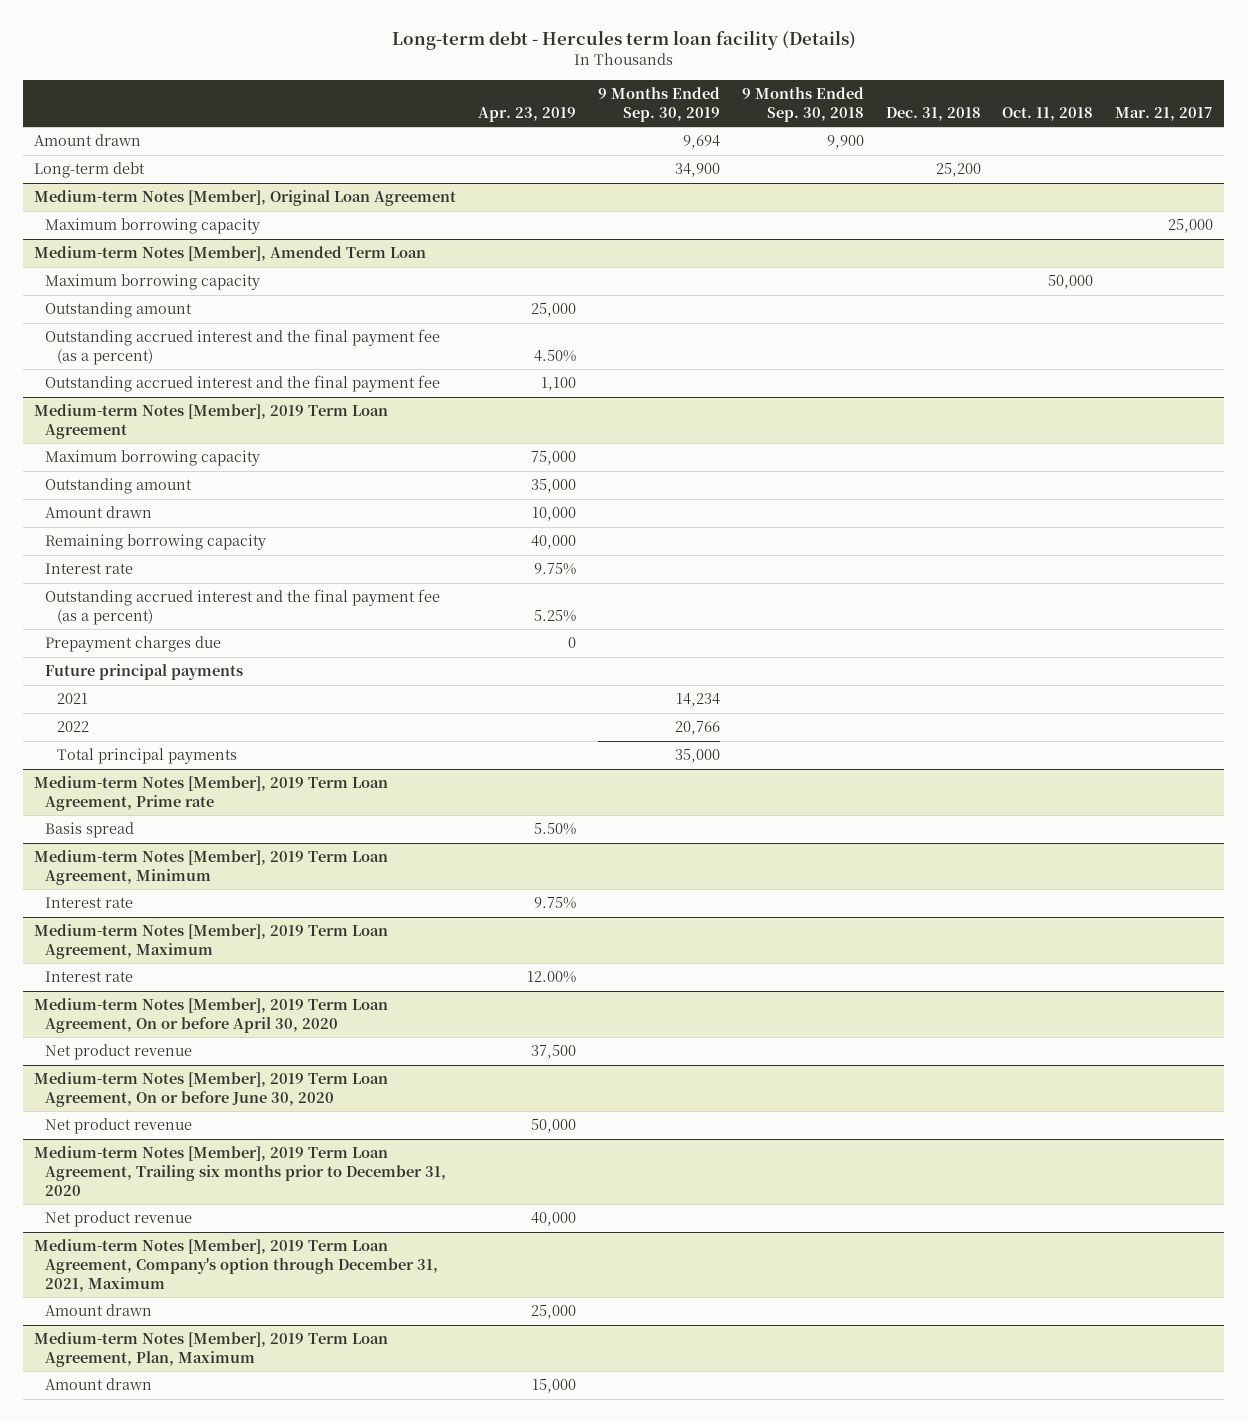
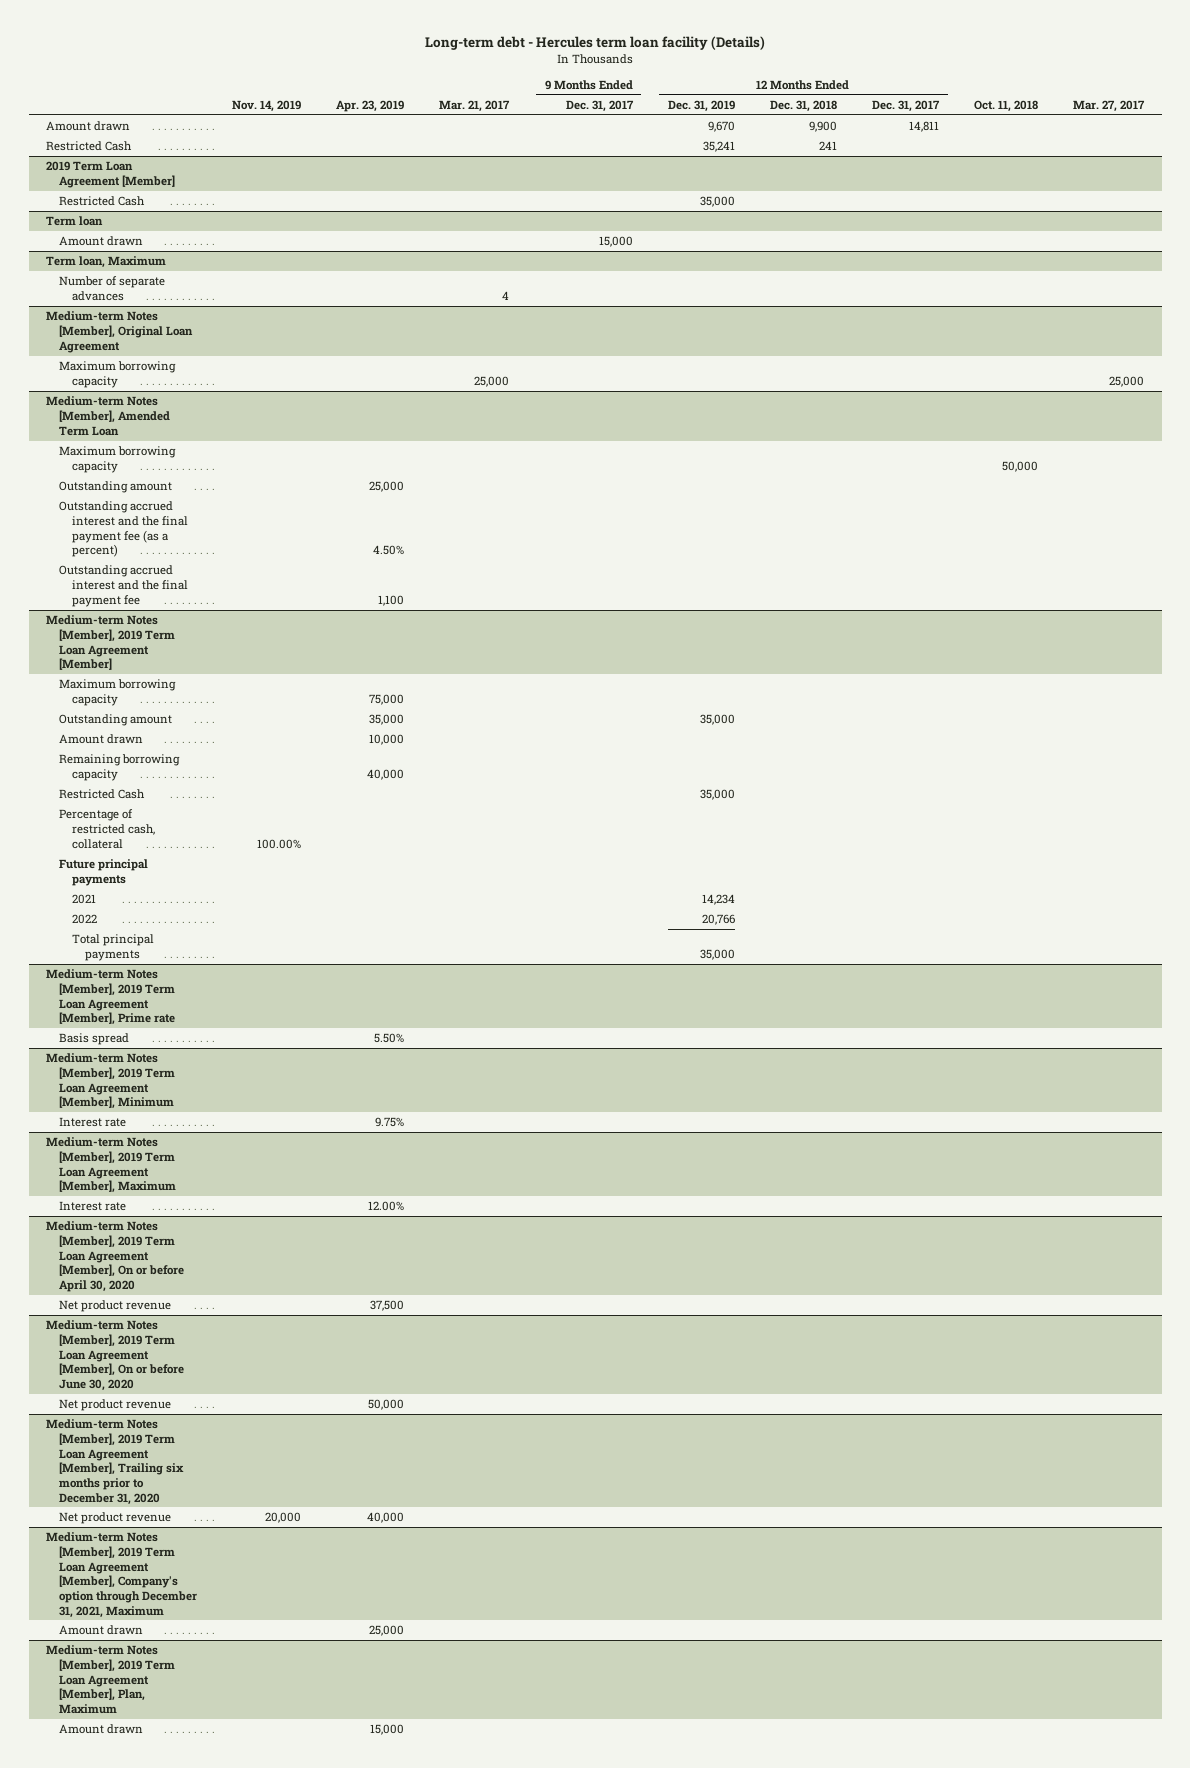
- | Apr. 23, 2019 | 9 Months Ended Sep. 30, 2019 | 9 Months Ended Sep. 30, 2018 | Dec. 31, 2018 | Oct. 11, 2018 | Mar. 21, 2017
+ | Nov. 14, 2019 | Apr. 23, 2019 | Mar. 21, 2017 | 9 Months Ended Dec. 31, 2017 | 12 Months Ended Dec. 31, 2019 | 12 Months Ended Dec. 31, 2018 | 12 Months Ended Dec. 31, 2017 | Oct. 11, 2018 | Mar. 27, 2017
- Long-term debt | | 34,900 | | 25,200 | |
+ Restricted Cash | | | | | 35,241 | 241 | | |
+ 2019 Term Loan Agreement [Member]
+ Restricted Cash | | | | | 35,000 | | | |
+ Term loan
+ Amount drawn | | | | 15,000 | | | | |
+ Term loan, Maximum
+ Number of separate advances | | | 4 | | | | | |
- Medium-term Notes [Member], 2019 Term Loan Agreement
+ Medium-term Notes [Member], 2019 Term Loan Agreement [Member]
- Interest rate | 9.75% | | | | |
- Outstanding accrued interest and the final payment fee (as a percent) | 5.25% | | | | |
- Prepayment charges due | 0 | | | | |
+ Restricted Cash | | | | | 35,000 | | | |
+ Percentage of restricted cash, collateral | 100.00% | | | | | | | |
- Medium-term Notes [Member], 2019 Term Loan Agreement, Prime rate
+ Medium-term Notes [Member], 2019 Term Loan Agreement [Member], Prime rate
- Medium-term Notes [Member], 2019 Term Loan Agreement, Minimum
+ Medium-term Notes [Member], 2019 Term Loan Agreement [Member], Minimum
- Medium-term Notes [Member], 2019 Term Loan Agreement, Maximum
+ Medium-term Notes [Member], 2019 Term Loan Agreement [Member], Maximum
- Medium-term Notes [Member], 2019 Term Loan Agreement, On or before April 30, 2020
+ Medium-term Notes [Member], 2019 Term Loan Agreement [Member], On or before April 30, 2020
- Medium-term Notes [Member], 2019 Term Loan Agreement, On or before June 30, 2020
+ Medium-term Notes [Member], 2019 Term Loan Agreement [Member], On or before June 30, 2020
- Medium-term Notes [Member], 2019 Term Loan Agreement, Trailing six months prior to December 31, 2020
+ Medium-term Notes [Member], 2019 Term Loan Agreement [Member], Trailing six months prior to December 31, 2020
- Medium-term Notes [Member], 2019 Term Loan Agreement, Company's option through December 31, 2021, Maximum
+ Medium-term Notes [Member], 2019 Term Loan Agreement [Member], Company's option through December 31, 2021, Maximum
- Medium-term Notes [Member], 2019 Term Loan Agreement, Plan, Maximum
+ Medium-term Notes [Member], 2019 Term Loan Agreement [Member], Plan, Maximum

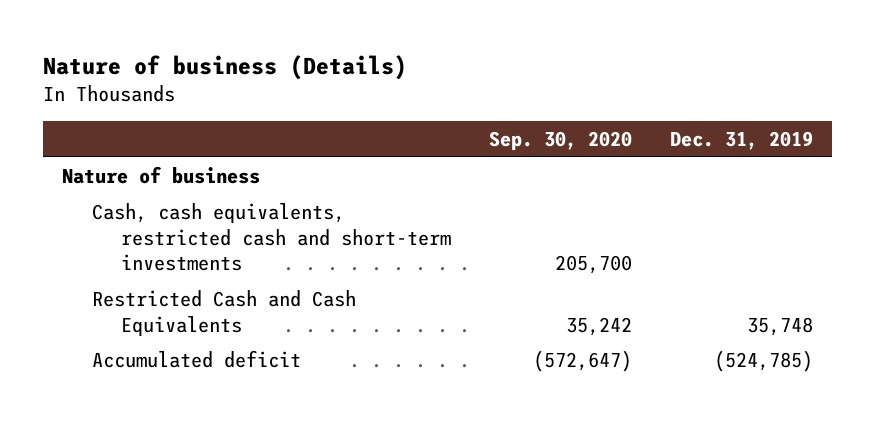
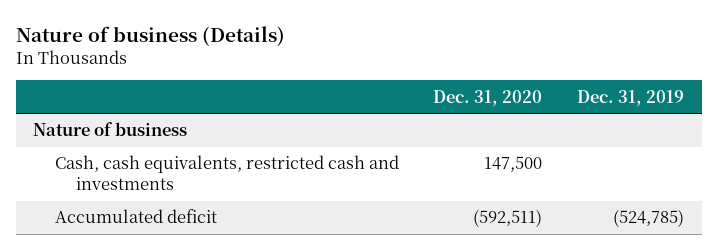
- | Sep. 30, 2020 | Dec. 31, 2019
+ | Dec. 31, 2020 | Dec. 31, 2019
- Cash, cash equivalents, restricted cash and short-term investments | 205,700 |
- Restricted Cash and Cash Equivalents | 35,242 | 35,748
+ Cash, cash equivalents, restricted cash and investments | 147,500 |

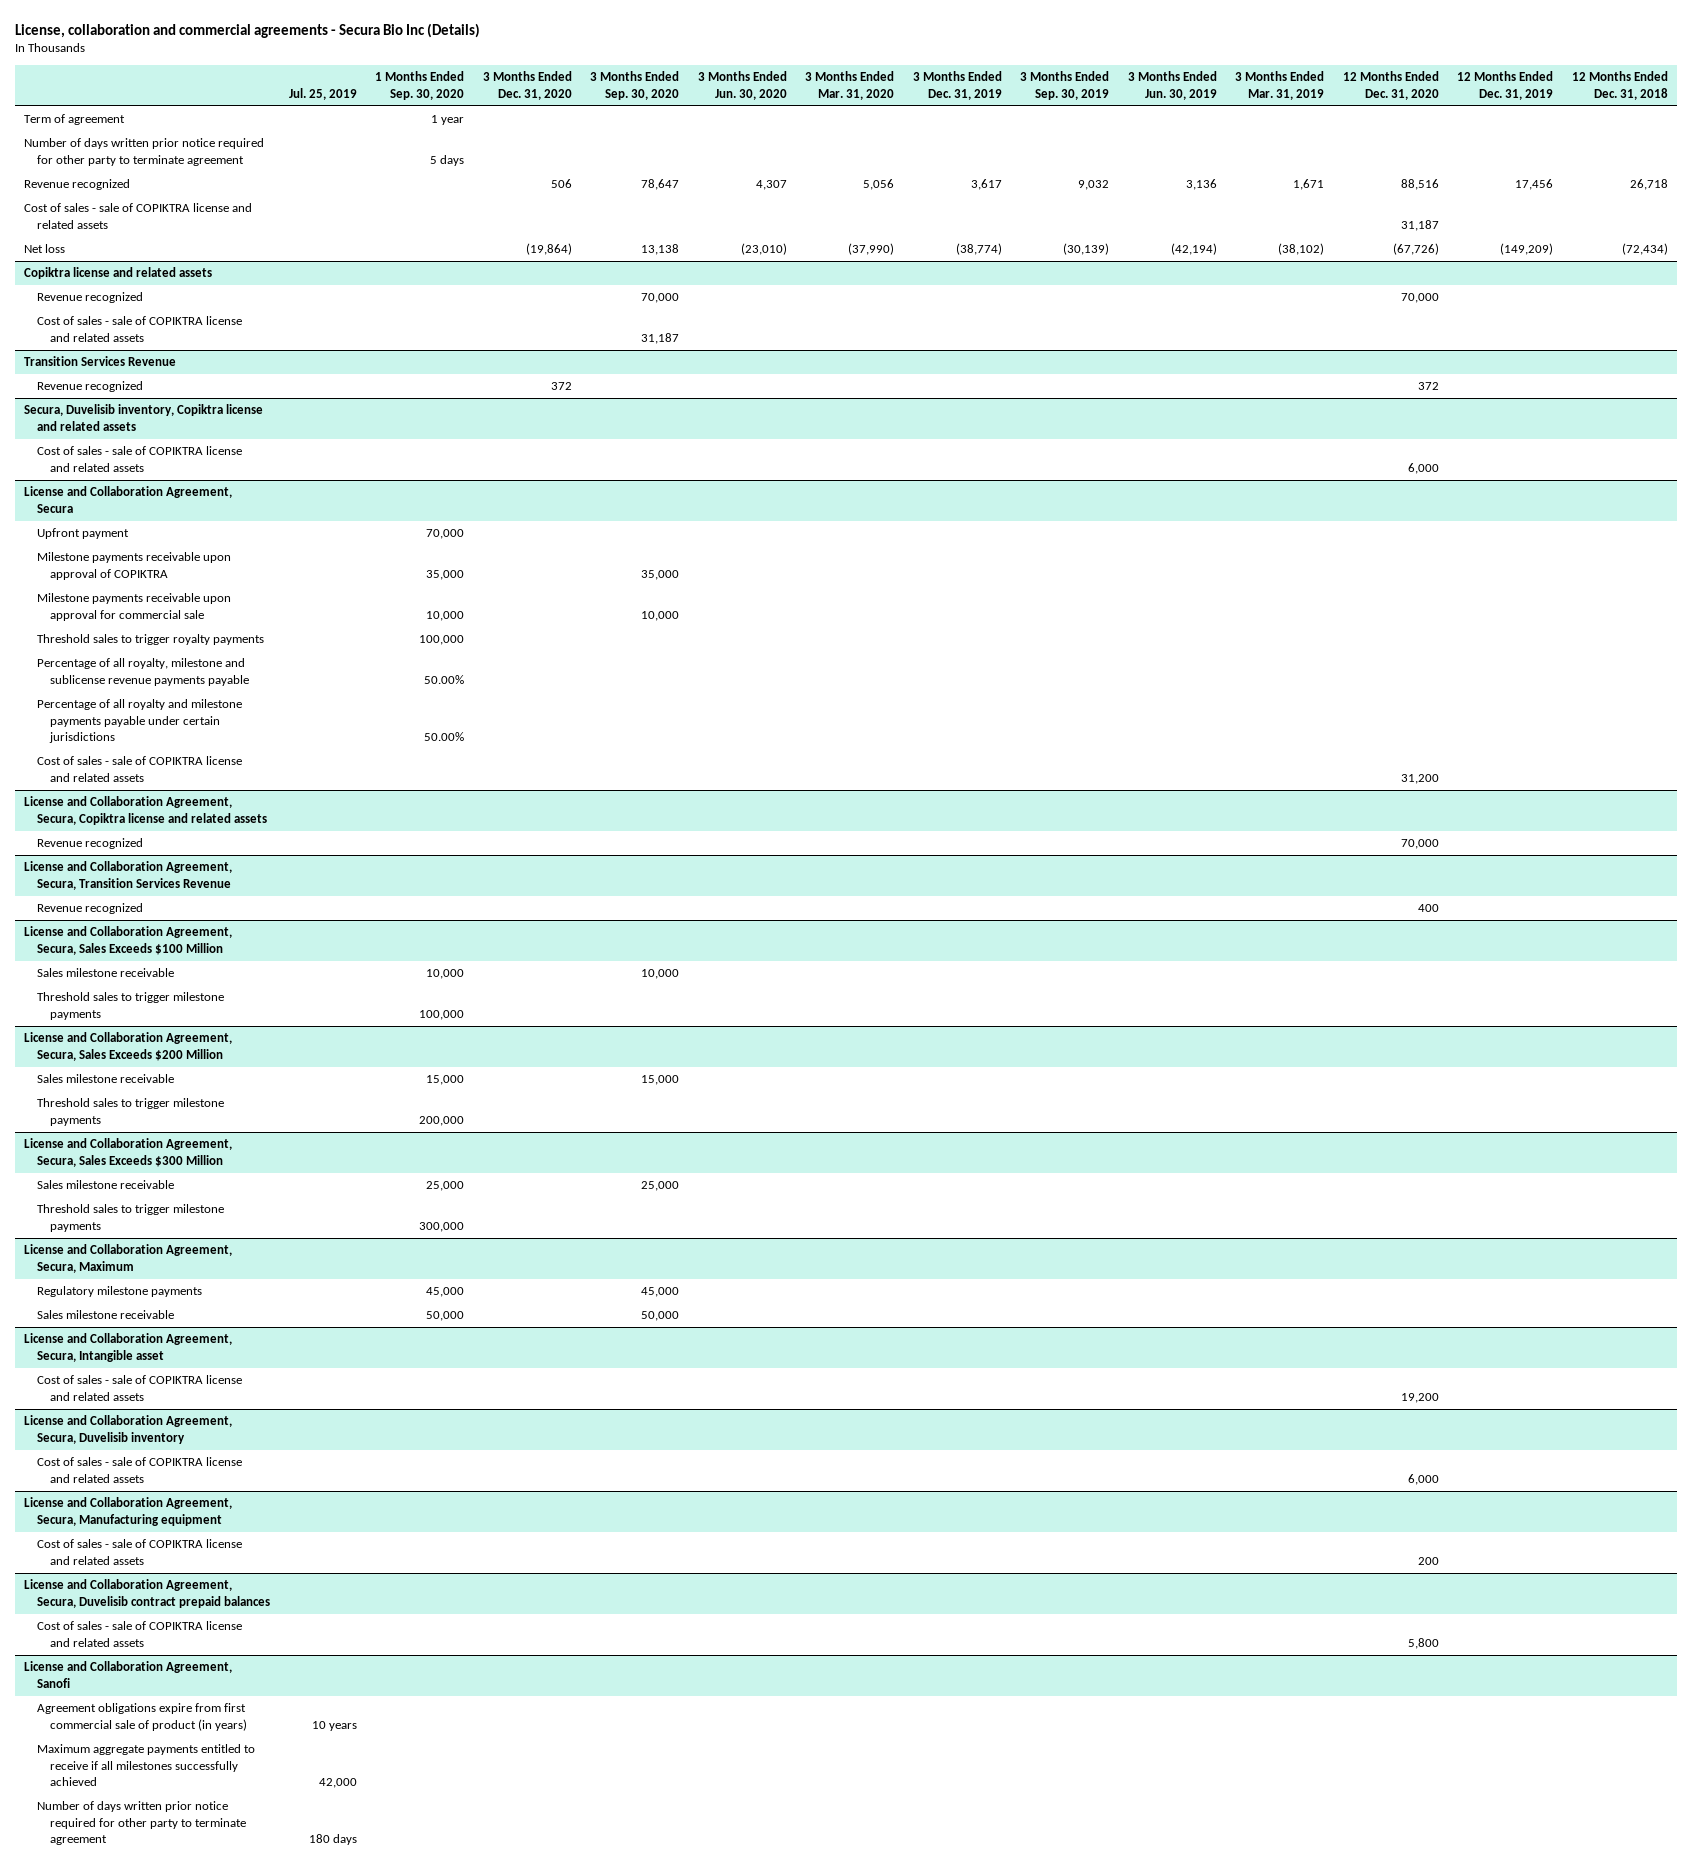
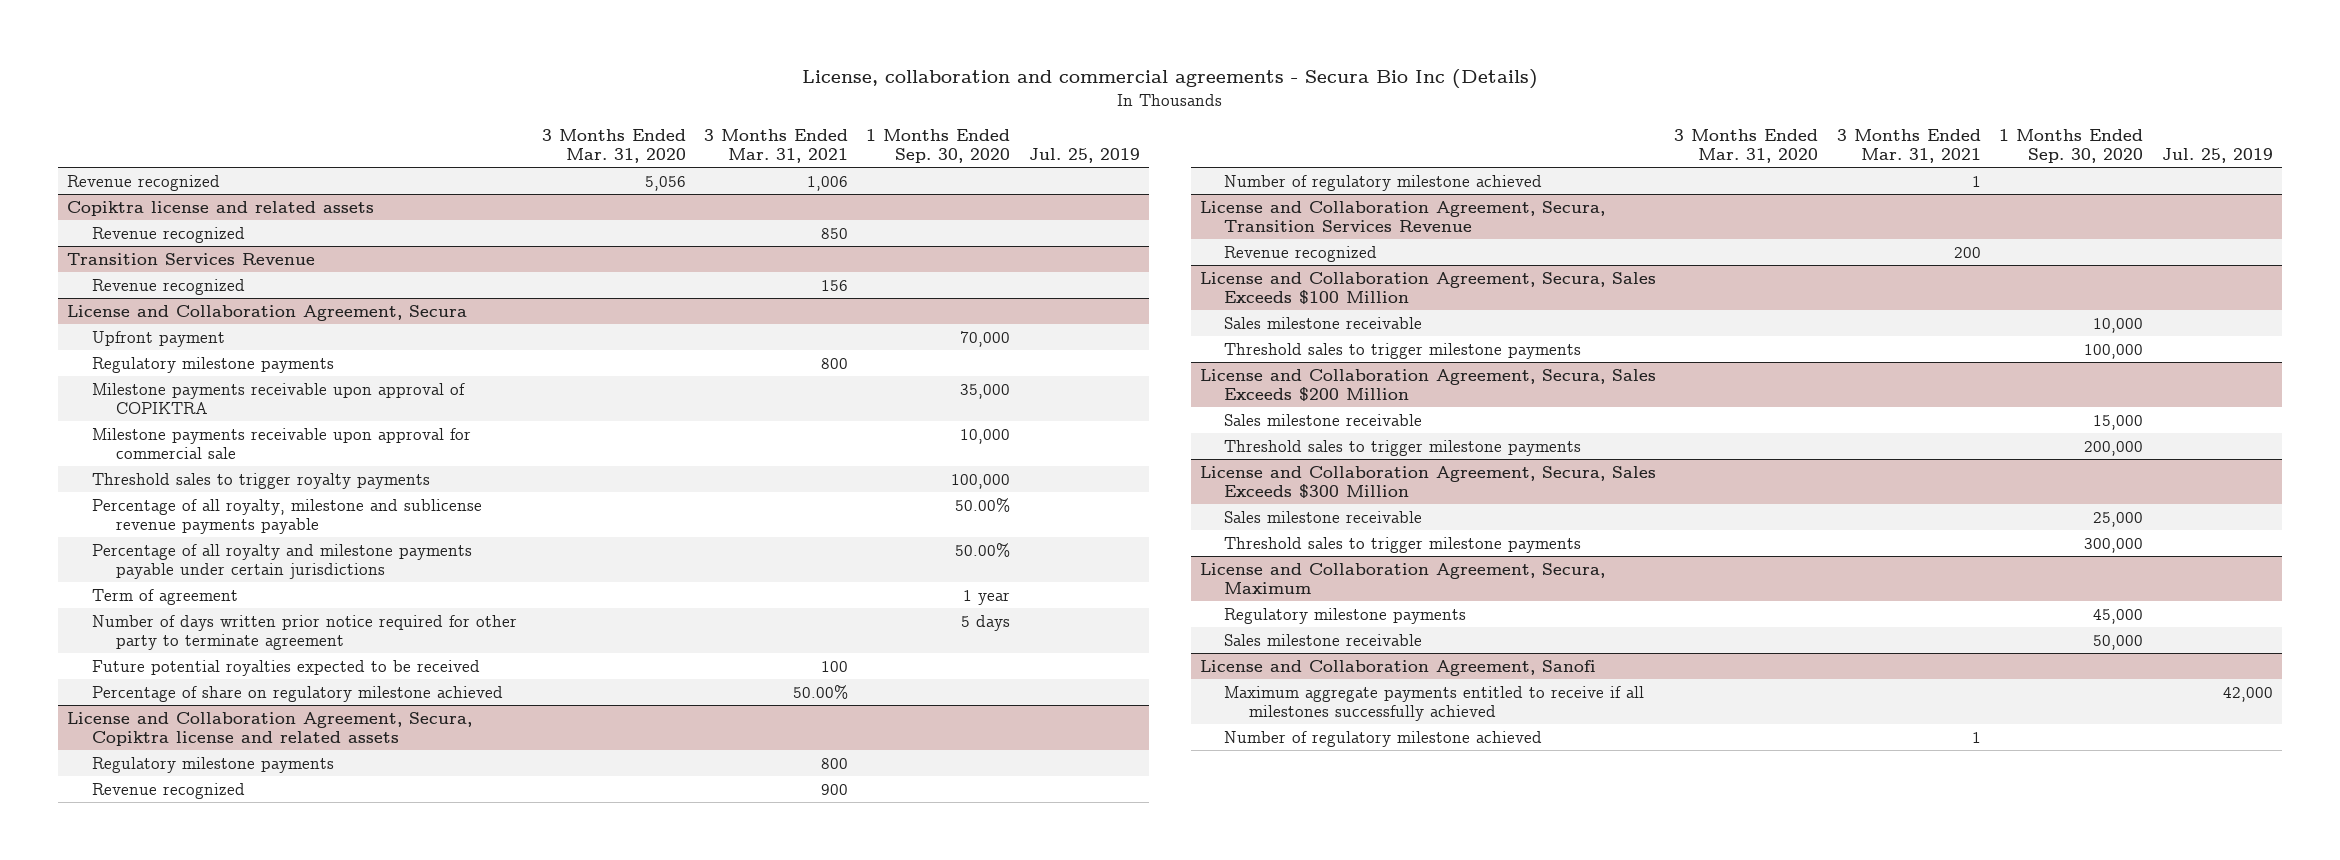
- | Jul. 25, 2019 | 1 Months Ended Sep. 30, 2020 | 3 Months Ended Dec. 31, 2020 | 3 Months Ended Sep. 30, 2020 | 3 Months Ended Jun. 30, 2020 | 3 Months Ended Mar. 31, 2020 | 3 Months Ended Dec. 31, 2019 | 3 Months Ended Sep. 30, 2019 | 3 Months Ended Jun. 30, 2019 | 3 Months Ended Mar. 31, 2019 | 12 Months Ended Dec. 31, 2020 | 12 Months Ended Dec. 31, 2019 | 12 Months Ended Dec. 31, 2018
+ | 3 Months Ended Mar. 31, 2020 | 3 Months Ended Mar. 31, 2021 | 1 Months Ended Sep. 30, 2020 | Jul. 25, 2019
- Term of agreement | | 1 year | | | | | | | | | | |
- Number of days written prior notice required for other party to terminate agreement | | 5 days | | | | | | | | | | |
- Cost of sales - sale of COPIKTRA license and related assets | | | | | | | | | | | 31,187 | |
- Net loss | | | (19,864) | 13,138 | (23,010) | (37,990) | (38,774) | (30,139) | (42,194) | (38,102) | (67,726) | (149,209) | (72,434)
@ Copiktra license and related assets
- Cost of sales - sale of COPIKTRA license and related assets | | | | 31,187 | | | | | | | | |
- Secura, Duvelisib inventory, Copiktra license and related assets
- Cost of sales - sale of COPIKTRA license and related assets | | | | | | | | | | | 6,000 | |
@ License and Collaboration Agreement, Secura
+ Regulatory milestone payments | | 800 | |
- Cost of sales - sale of COPIKTRA license and related assets | | | | | | | | | | | 31,200 | |
+ Term of agreement | | | 1 year |
+ Number of days written prior notice required for other party to terminate agreement | | | 5 days |
+ Future potential royalties expected to be received | | 100 | |
+ Percentage of share on regulatory milestone achieved | | 50.00% | |
@ License and Collaboration Agreement, Secura, Copiktra license and related assets
+ Regulatory milestone payments | | 800 | |
+ Number of regulatory milestone achieved | | 1 | |
- License and Collaboration Agreement, Secura, Intangible asset
- Cost of sales - sale of COPIKTRA license and related assets | | | | | | | | | | | 19,200 | |
- License and Collaboration Agreement, Secura, Duvelisib inventory
- Cost of sales - sale of COPIKTRA license and related assets | | | | | | | | | | | 6,000 | |
- License and Collaboration Agreement, Secura, Manufacturing equipment
- Cost of sales - sale of COPIKTRA license and related assets | | | | | | | | | | | 200 | |
- License and Collaboration Agreement, Secura, Duvelisib contract prepaid balances
- Cost of sales - sale of COPIKTRA license and related assets | | | | | | | | | | | 5,800 | |
@ License and Collaboration Agreement, Sanofi
- Agreement obligations expire from first commercial sale of product (in years) | 10 years | | | | | | | | | | | |
- Number of days written prior notice required for other party to terminate agreement | 180 days | | | | | | | | | | | |
+ Number of regulatory milestone achieved | | 1 | |

